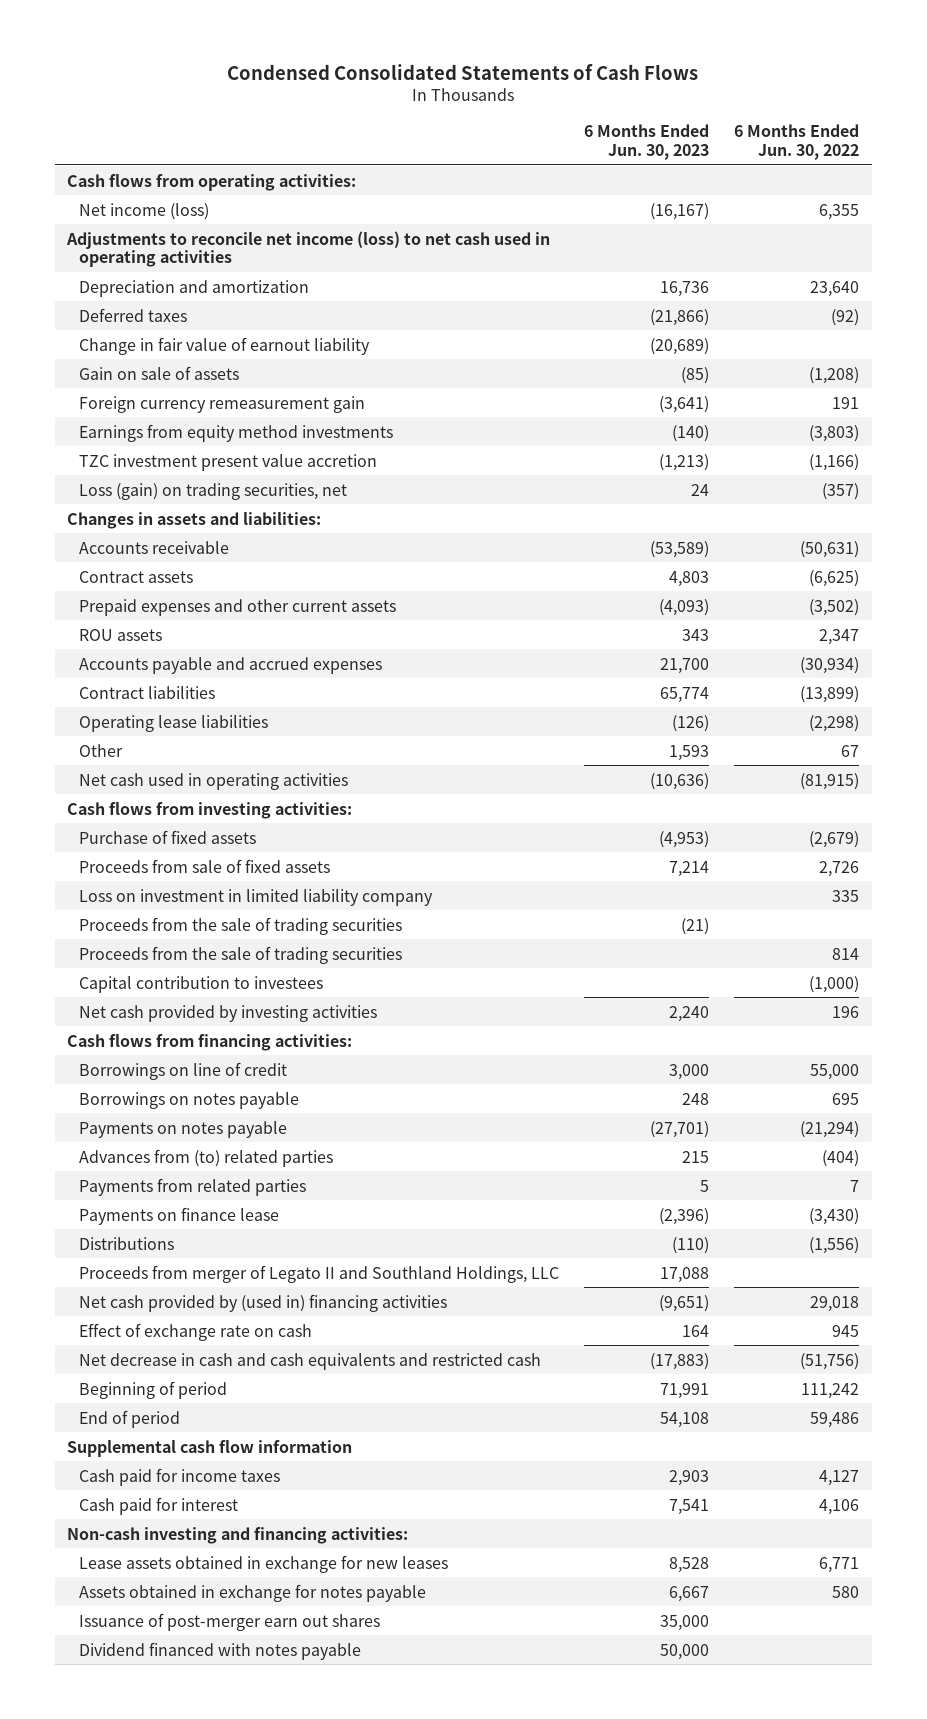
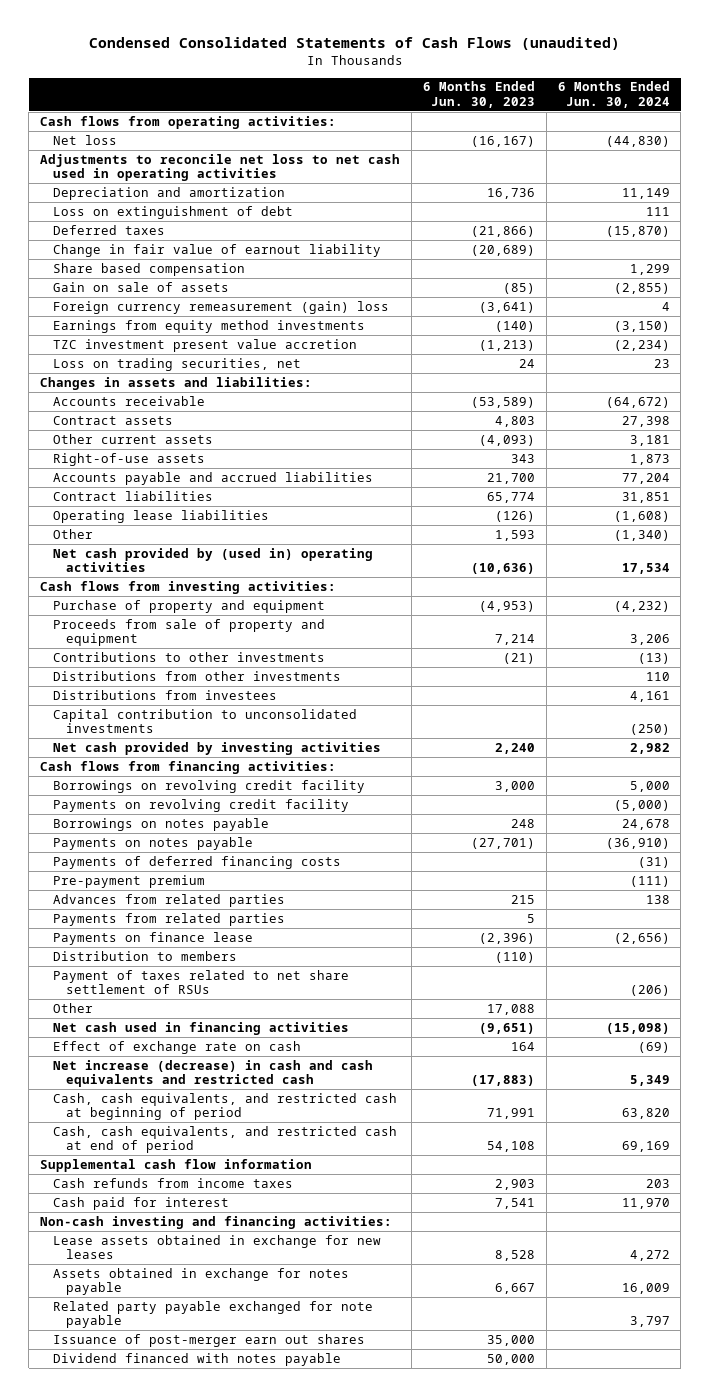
- Condensed Consolidated Statements of Cash Flows
+ Condensed Consolidated Statements of Cash Flows (unaudited)
- | 6 Months Ended Jun. 30, 2023 | 6 Months Ended Jun. 30, 2022
+ | 6 Months Ended Jun. 30, 2023 | 6 Months Ended Jun. 30, 2024
- Net income (loss) | (16,167) | 6,355
- Adjustments to reconcile net income (loss) to net cash used in operating activities
+ Net loss | (16,167) | (44,830)
+ Adjustments to reconcile net loss to net cash used in operating activities
+ Loss on extinguishment of debt | | 111
+ Share based compensation | | 1,299
- Foreign currency remeasurement gain | (3,641) | 191
+ Foreign currency remeasurement (gain) loss | (3,641) | 4
- Loss (gain) on trading securities, net | 24 | (357)
+ Loss on trading securities, net | 24 | 23
- Prepaid expenses and other current assets | (4,093) | (3,502)
- ROU assets | 343 | 2,347
- Accounts payable and accrued expenses | 21,700 | (30,934)
+ Other current assets | (4,093) | 3,181
+ Right-of-use assets | 343 | 1,873
+ Accounts payable and accrued liabilities | 21,700 | 77,204
- Net cash used in operating activities | (10,636) | (81,915)
+ Net cash provided by (used in) operating activities | (10,636) | 17,534
- Purchase of fixed assets | (4,953) | (2,679)
- Proceeds from sale of fixed assets | 7,214 | 2,726
- Loss on investment in limited liability company | | 335
- Proceeds from the sale of trading securities | (21) |
- Proceeds from the sale of trading securities | | 814
- Capital contribution to investees | | (1,000)
+ Purchase of property and equipment | (4,953) | (4,232)
+ Proceeds from sale of property and equipment | 7,214 | 3,206
+ Contributions to other investments | (21) | (13)
+ Distributions from other investments | | 110
+ Distributions from investees | | 4,161
+ Capital contribution to unconsolidated investments | | (250)
- Borrowings on line of credit | 3,000 | 55,000
+ Borrowings on revolving credit facility | 3,000 | 5,000
+ Payments on revolving credit facility | | (5,000)
- Advances from (to) related parties | 215 | (404)
+ Payments of deferred financing costs | | (31)
+ Pre-payment premium | | (111)
+ Advances from related parties | 215 | 138
- Distributions | (110) | (1,556)
- Proceeds from merger of Legato II and Southland Holdings, LLC | 17,088 |
- Net cash provided by (used in) financing activities | (9,651) | 29,018
+ Distribution to members | (110) |
+ Payment of taxes related to net share settlement of RSUs | | (206)
+ Other | 17,088 |
+ Net cash used in financing activities | (9,651) | (15,098)
- Net decrease in cash and cash equivalents and restricted cash | (17,883) | (51,756)
- Beginning of period | 71,991 | 111,242
- End of period | 54,108 | 59,486
+ Net increase (decrease) in cash and cash equivalents and restricted cash | (17,883) | 5,349
+ Cash, cash equivalents, and restricted cash at beginning of period | 71,991 | 63,820
+ Cash, cash equivalents, and restricted cash at end of period | 54,108 | 69,169
- Cash paid for income taxes | 2,903 | 4,127
+ Cash refunds from income taxes | 2,903 | 203
+ Related party payable exchanged for note payable | | 3,797

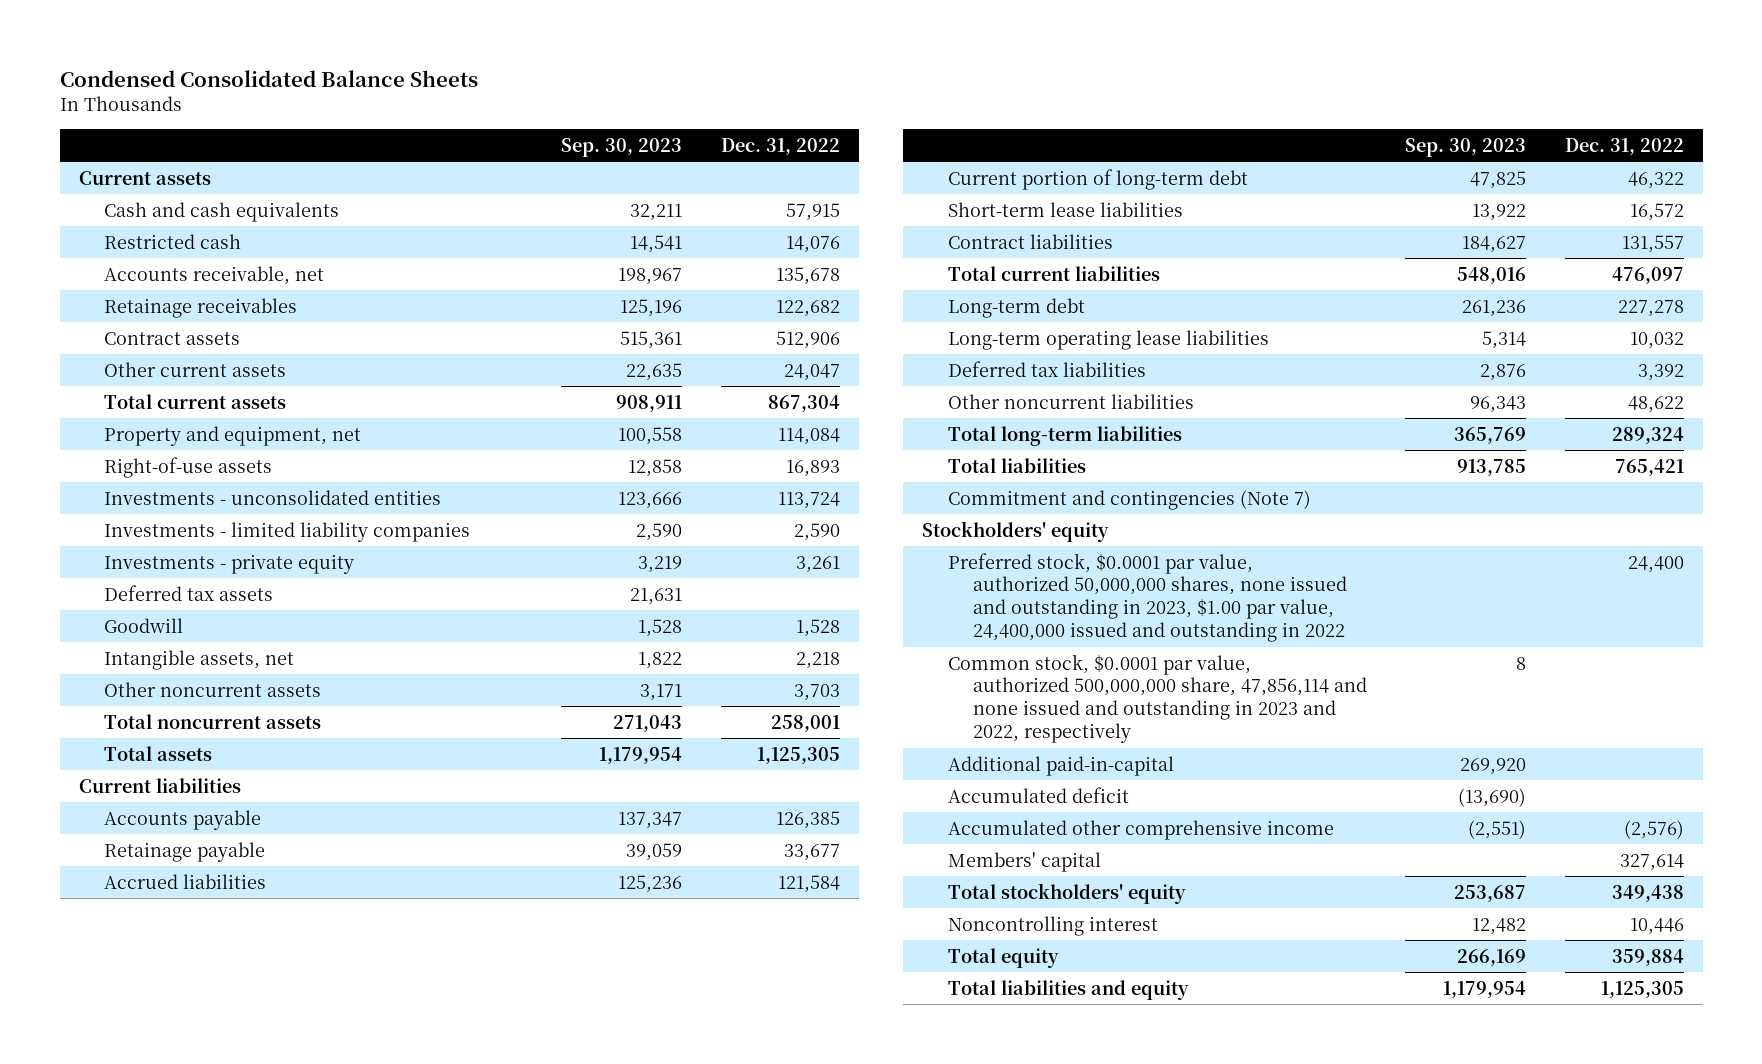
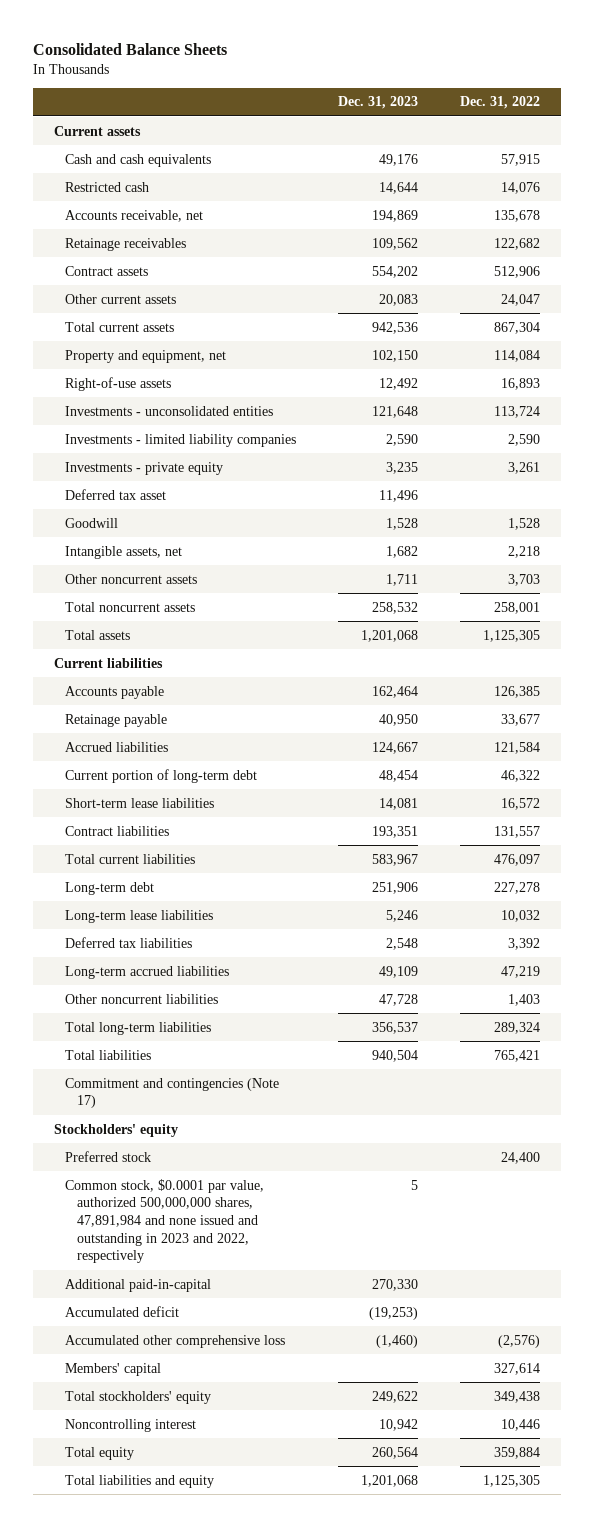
- Condensed Consolidated Balance Sheets
+ Consolidated Balance Sheets
- | Sep. 30, 2023 | Dec. 31, 2022
+ | Dec. 31, 2023 | Dec. 31, 2022
- Deferred tax assets | 21,631 |
+ Deferred tax asset | 11,496 |
- Long-term operating lease liabilities | 5,314 | 10,032
+ Long-term lease liabilities | 5,246 | 10,032
- Other noncurrent liabilities | 96,343 | 48,622
+ Long-term accrued liabilities | 49,109 | 47,219
+ Other noncurrent liabilities | 47,728 | 1,403
- Commitment and contingencies (Note 7)
+ Commitment and contingencies (Note 17)
- Preferred stock, $0.0001 par value, authorized 50,000,000 shares, none issued and outstanding in 2023, $1.00 par value, 24,400,000 issued and outstanding in 2022 | | 24,400
- Common stock, $0.0001 par value, authorized 500,000,000 share, 47,856,114 and none issued and outstanding in 2023 and 2022, respectively | 8 |
+ Preferred stock | | 24,400
+ Common stock, $0.0001 par value, authorized 500,000,000 shares, 47,891,984 and none issued and outstanding in 2023 and 2022, respectively | 5 |
- Accumulated other comprehensive income | (2,551) | (2,576)
+ Accumulated other comprehensive loss | (1,460) | (2,576)

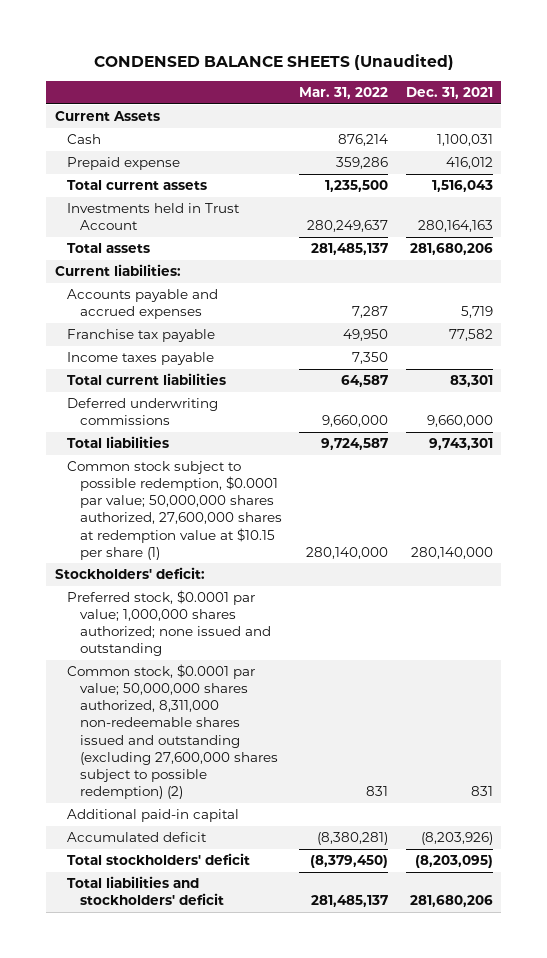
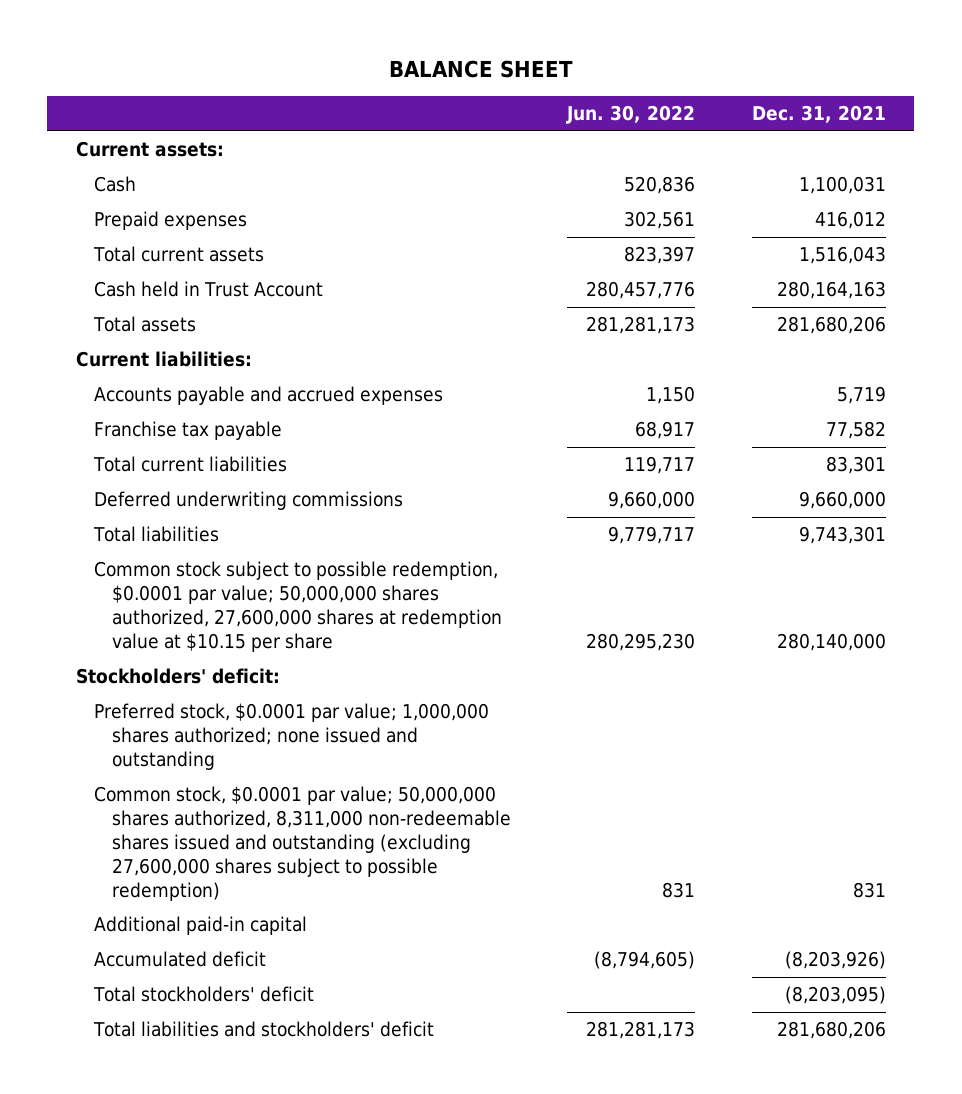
- CONDENSED BALANCE SHEETS (Unaudited)
+ BALANCE SHEET
- | Mar. 31, 2022 | Dec. 31, 2021
+ | Jun. 30, 2022 | Dec. 31, 2021
- Current Assets
+ Current assets:
- Prepaid expense | 359,286 | 416,012
+ Prepaid expenses | 302,561 | 416,012
- Investments held in Trust Account | 280,249,637 | 280,164,163
+ Cash held in Trust Account | 280,457,776 | 280,164,163
- Income taxes payable | 7,350 |
- Common stock subject to possible redemption, $0.0001 par value; 50,000,000 shares authorized, 27,600,000 shares at redemption value at $10.15 per share (1) | 280,140,000 | 280,140,000
+ Common stock subject to possible redemption, $0.0001 par value; 50,000,000 shares authorized, 27,600,000 shares at redemption value at $10.15 per share | 280,295,230 | 280,140,000
- Common stock, $0.0001 par value; 50,000,000 shares authorized, 8,311,000 non-redeemable shares issued and outstanding (excluding 27,600,000 shares subject to possible redemption) (2) | 831 | 831
+ Common stock, $0.0001 par value; 50,000,000 shares authorized, 8,311,000 non-redeemable shares issued and outstanding (excluding 27,600,000 shares subject to possible redemption) | 831 | 831

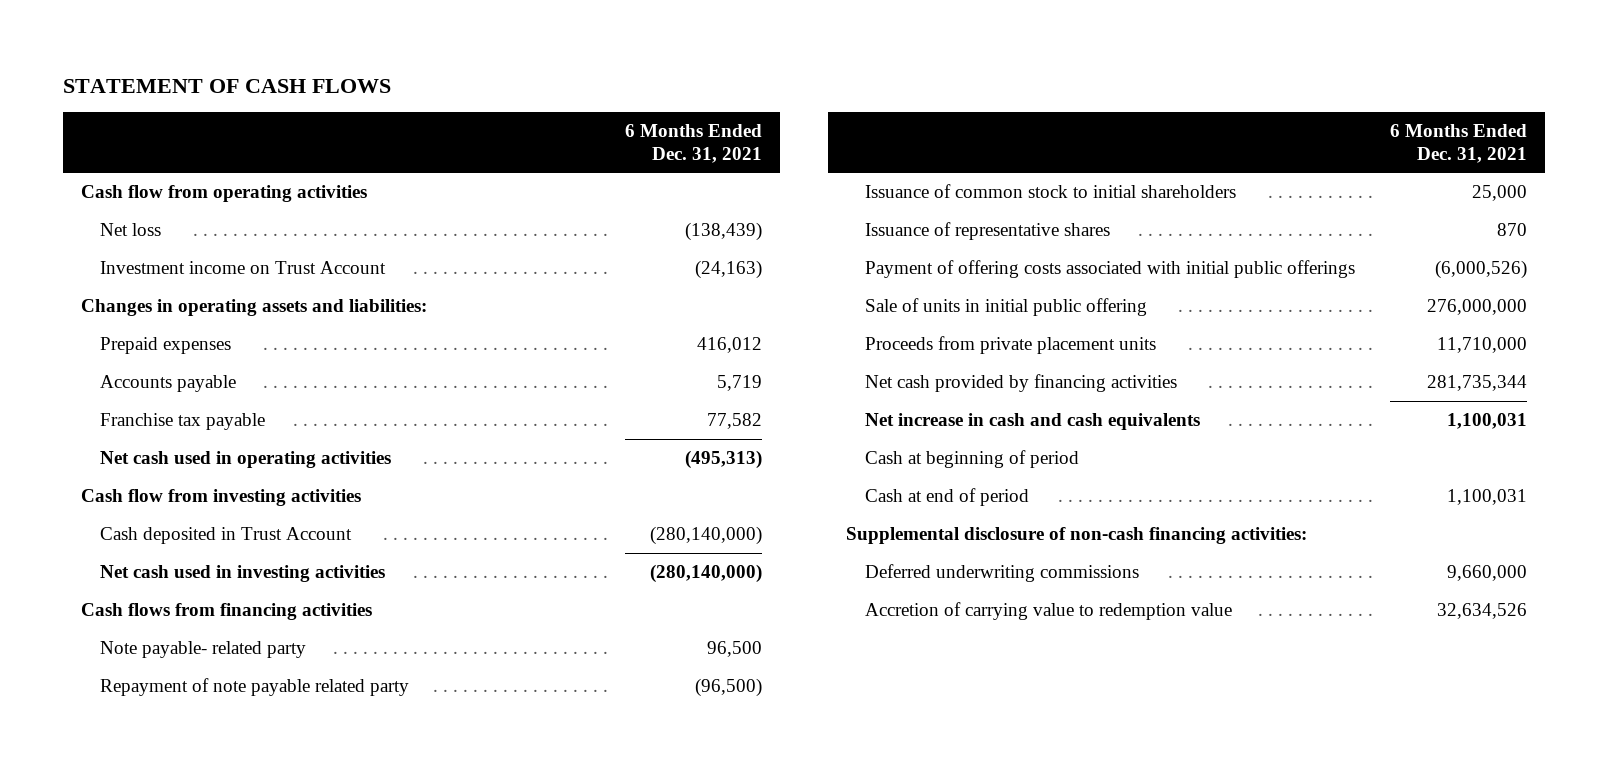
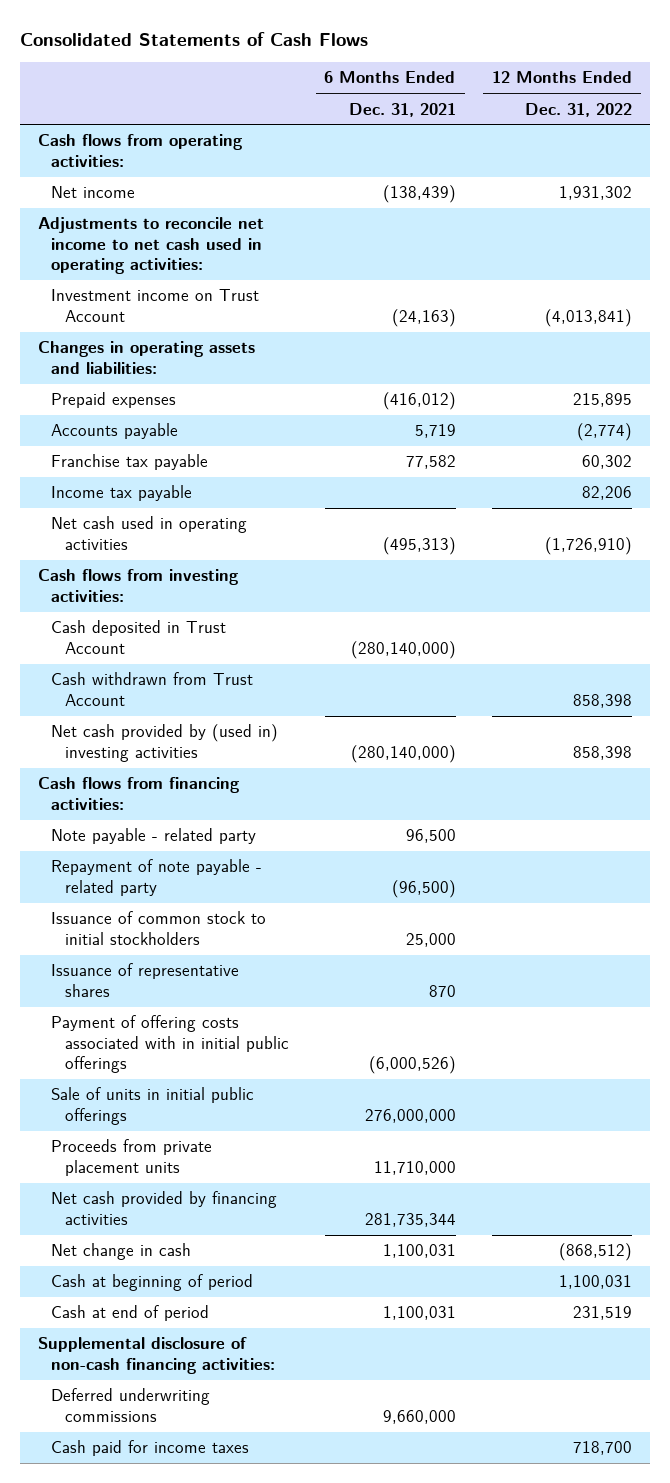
- STATEMENT OF CASH FLOWS
+ Consolidated Statements of Cash Flows
- | 6 Months Ended Dec. 31, 2021
+ | 6 Months Ended Dec. 31, 2021 | 12 Months Ended Dec. 31, 2022
- Cash flow from operating activities
- Net loss | (138,439)
+ Cash flows from operating activities:
+ Net income | (138,439) | 1,931,302
+ Adjustments to reconcile net income to net cash used in operating activities:
- Prepaid expenses | 416,012
+ Prepaid expenses | (416,012) | 215,895
+ Income tax payable | | 82,206
- Cash flow from investing activities
+ Cash flows from investing activities:
- Net cash used in investing activities | (280,140,000)
- Cash flows from financing activities
- Note payable- related party | 96,500
- Repayment of note payable related party | (96,500)
- Issuance of common stock to initial shareholders | 25,000
+ Cash withdrawn from Trust Account | | 858,398
+ Net cash provided by (used in) investing activities | (280,140,000) | 858,398
+ Cash flows from financing activities:
+ Note payable - related party | 96,500 |
+ Repayment of note payable - related party | (96,500) |
+ Issuance of common stock to initial stockholders | 25,000 |
- Payment of offering costs associated with initial public offerings | (6,000,526)
- Sale of units in initial public offering | 276,000,000
+ Payment of offering costs associated with in initial public offerings | (6,000,526) |
+ Sale of units in initial public offerings | 276,000,000 |
- Net increase in cash and cash equivalents | 1,100,031
+ Net change in cash | 1,100,031 | (868,512)
- Accretion of carrying value to redemption value | 32,634,526
+ Cash paid for income taxes | | 718,700

